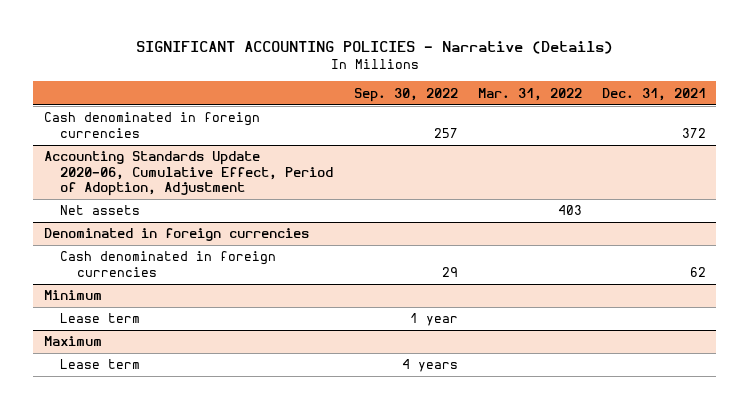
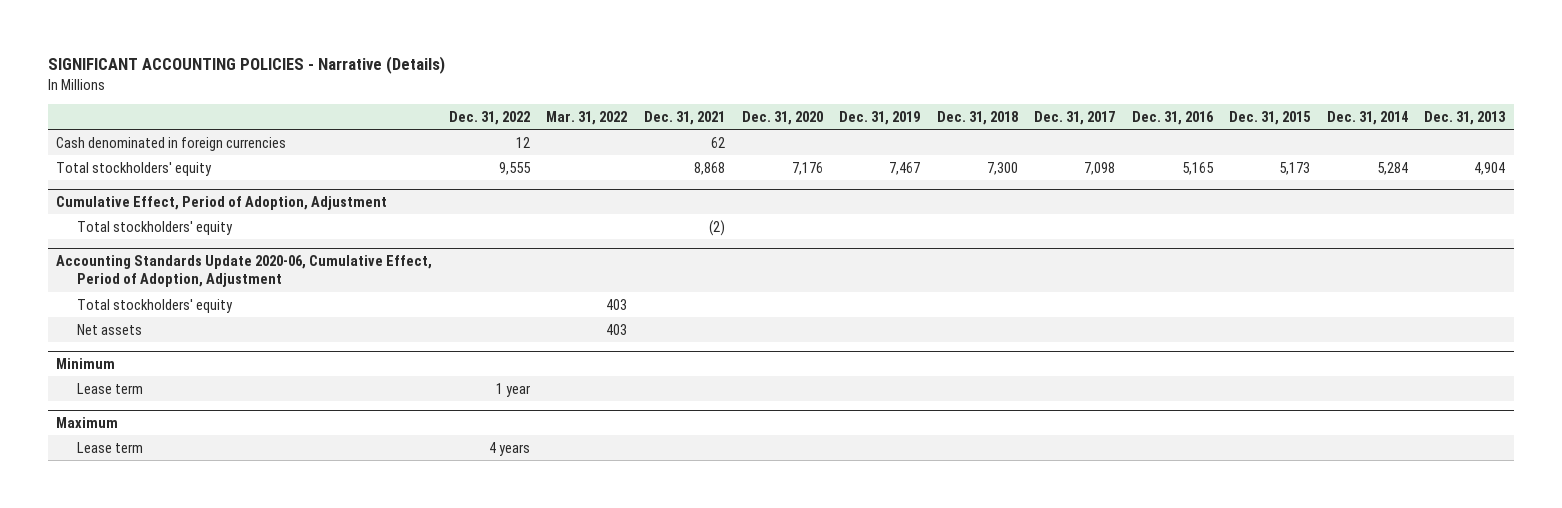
- | Sep. 30, 2022 | Mar. 31, 2022 | Dec. 31, 2021
+ | Dec. 31, 2022 | Mar. 31, 2022 | Dec. 31, 2021 | Dec. 31, 2020 | Dec. 31, 2019 | Dec. 31, 2018 | Dec. 31, 2017 | Dec. 31, 2016 | Dec. 31, 2015 | Dec. 31, 2014 | Dec. 31, 2013
- Cash denominated in foreign currencies | 257 | | 372
+ Cash denominated in foreign currencies | 12 | | 62 | | | | | | | |
+ Total stockholders' equity | 9,555 | | 8,868 | 7,176 | 7,467 | 7,300 | 7,098 | 5,165 | 5,173 | 5,284 | 4,904
+ Cumulative Effect, Period of Adoption, Adjustment
+ Total stockholders' equity | | | (2) | | | | | | | |
@ Accounting Standards Update 2020-06, Cumulative Effect, Period of Adoption, Adjustment
+ Total stockholders' equity | | 403 | | | | | | | | |
- Denominated in foreign currencies
- Cash denominated in foreign currencies | 29 | | 62

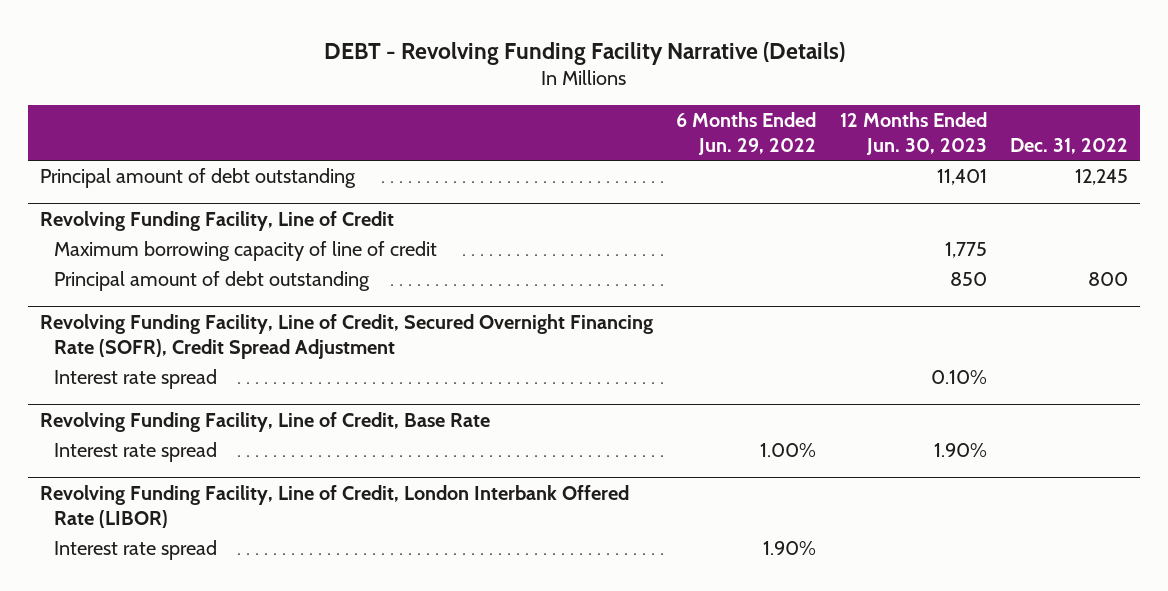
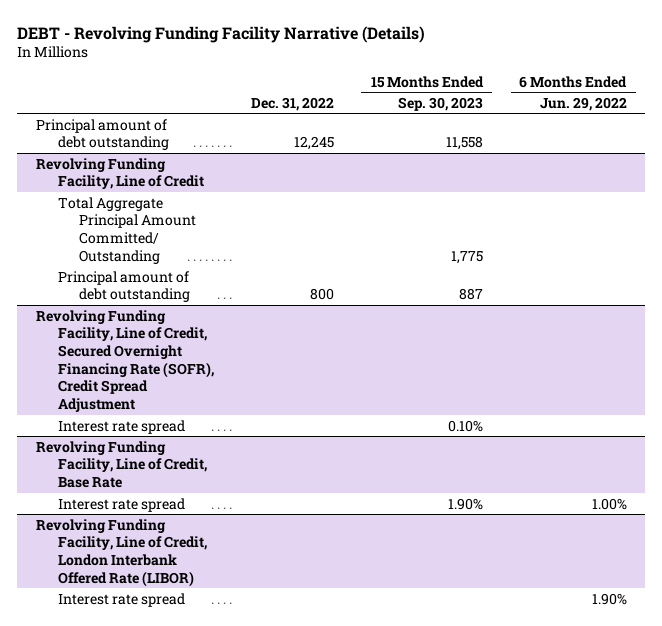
- | 6 Months Ended Jun. 29, 2022 | 12 Months Ended Jun. 30, 2023 | Dec. 31, 2022
+ | Dec. 31, 2022 | 15 Months Ended Sep. 30, 2023 | 6 Months Ended Jun. 29, 2022
@ Revolving Funding Facility, Line of Credit
- Maximum borrowing capacity of line of credit | | 1,775 |
+ Total Aggregate Principal Amount Committed/ Outstanding | | 1,775 |

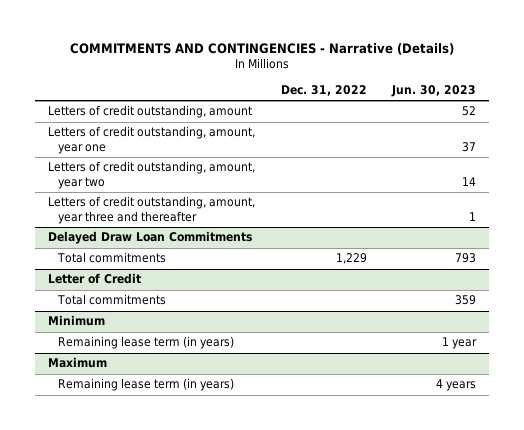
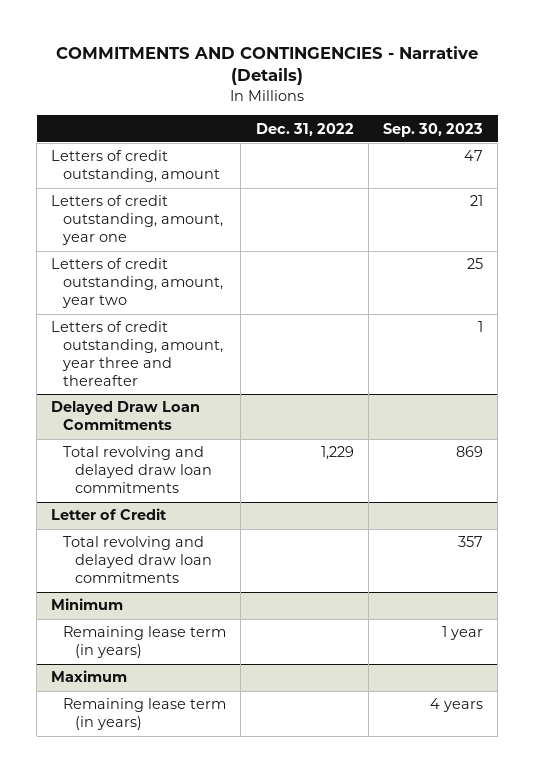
- | Dec. 31, 2022 | Jun. 30, 2023
+ | Dec. 31, 2022 | Sep. 30, 2023
@ Delayed Draw Loan Commitments
- Total commitments | 1,229 | 793
+ Total revolving and delayed draw loan commitments | 1,229 | 869
@ Letter of Credit
- Total commitments | | 359
+ Total revolving and delayed draw loan commitments | | 357

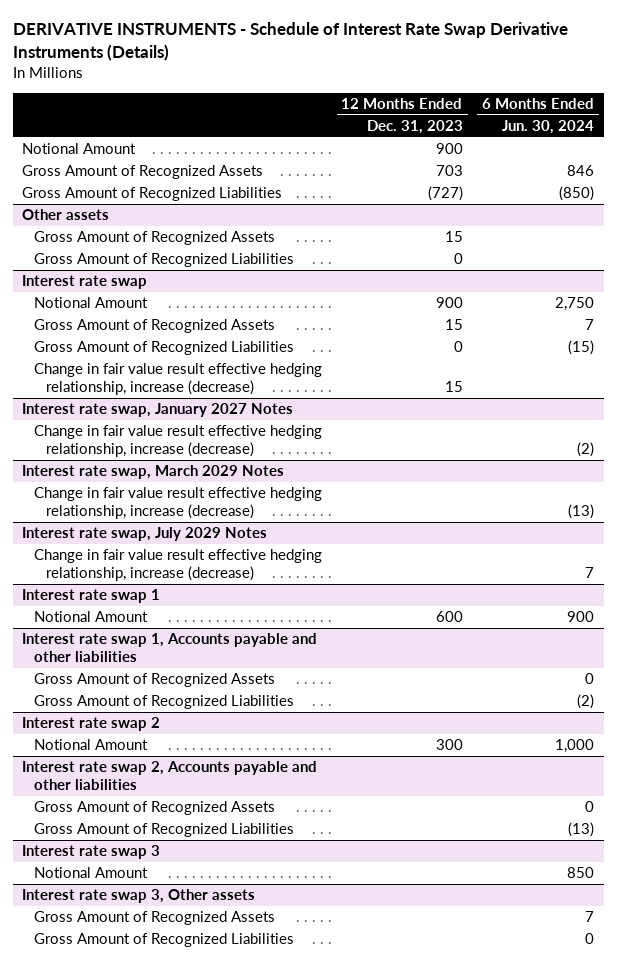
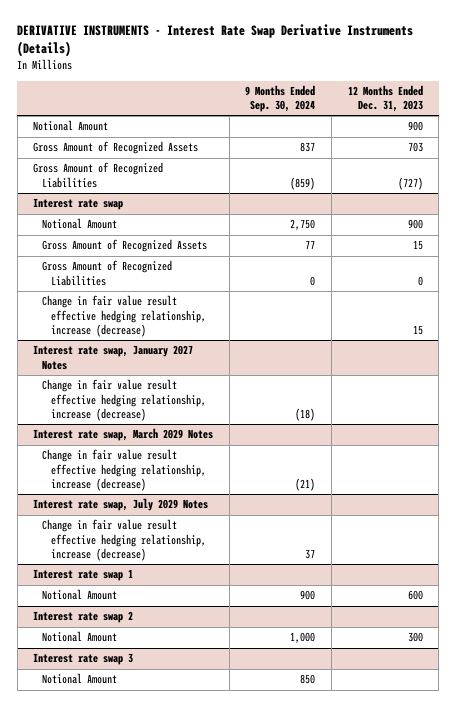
- DERIVATIVE INSTRUMENTS - Schedule of Interest Rate Swap Derivative Instruments (Details)
+ DERIVATIVE INSTRUMENTS - Interest Rate Swap Derivative Instruments (Details)
- | 12 Months Ended Dec. 31, 2023 | 6 Months Ended Jun. 30, 2024
+ | 9 Months Ended Sep. 30, 2024 | 12 Months Ended Dec. 31, 2023
- Other assets
- Gross Amount of Recognized Assets | 15 |
- Gross Amount of Recognized Liabilities | 0 |
- Interest rate swap 1, Accounts payable and other liabilities
- Gross Amount of Recognized Assets | | 0
- Gross Amount of Recognized Liabilities | | (2)
- Interest rate swap 2, Accounts payable and other liabilities
- Gross Amount of Recognized Assets | | 0
- Gross Amount of Recognized Liabilities | | (13)
- Interest rate swap 3, Other assets
- Gross Amount of Recognized Assets | | 7
- Gross Amount of Recognized Liabilities | | 0

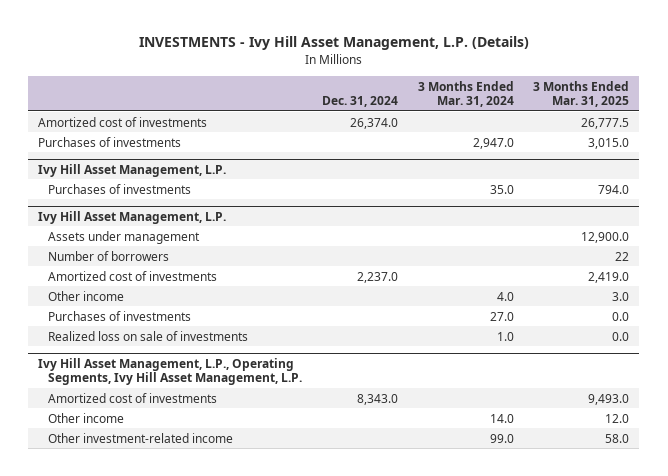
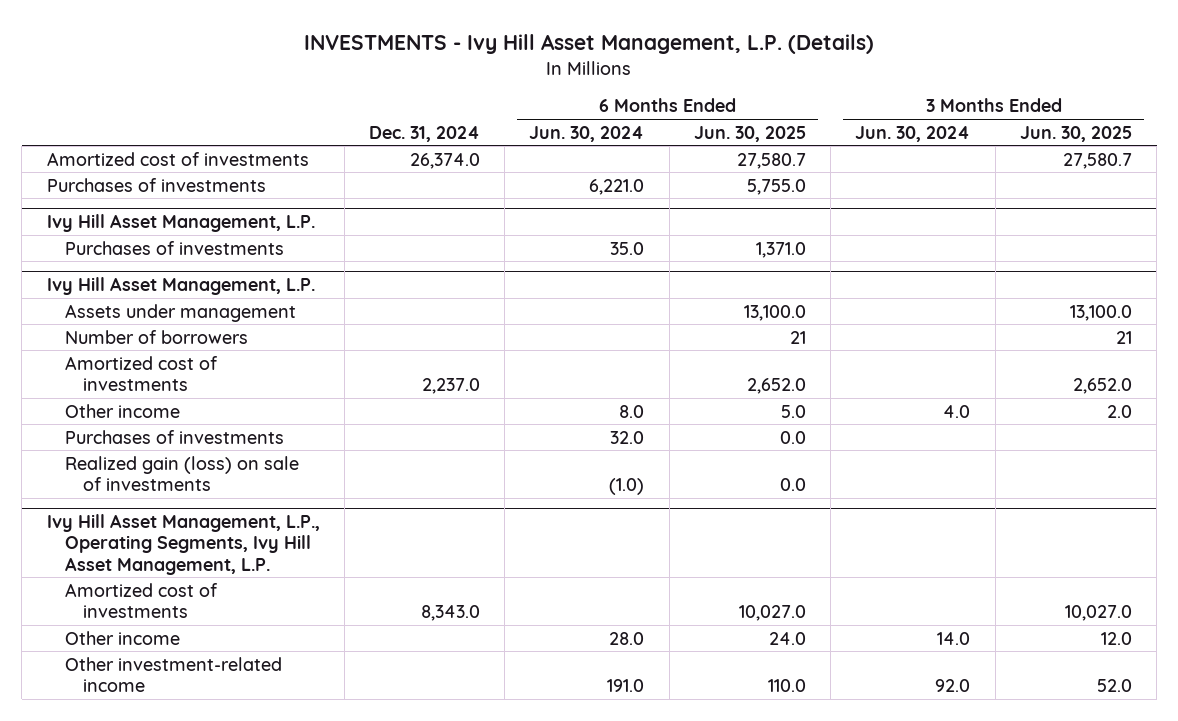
- | Dec. 31, 2024 | 3 Months Ended Mar. 31, 2024 | 3 Months Ended Mar. 31, 2025
+ | Dec. 31, 2024 | 6 Months Ended Jun. 30, 2024 | 6 Months Ended Jun. 30, 2025 | 3 Months Ended Jun. 30, 2024 | 3 Months Ended Jun. 30, 2025
@ Ivy Hill Asset Management, L.P.
- Realized loss on sale of investments | | 1.0 | 0.0
+ Realized gain (loss) on sale of investments | | (1.0) | 0.0 | |

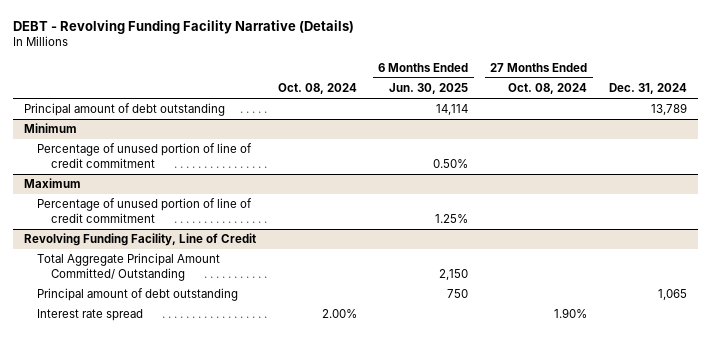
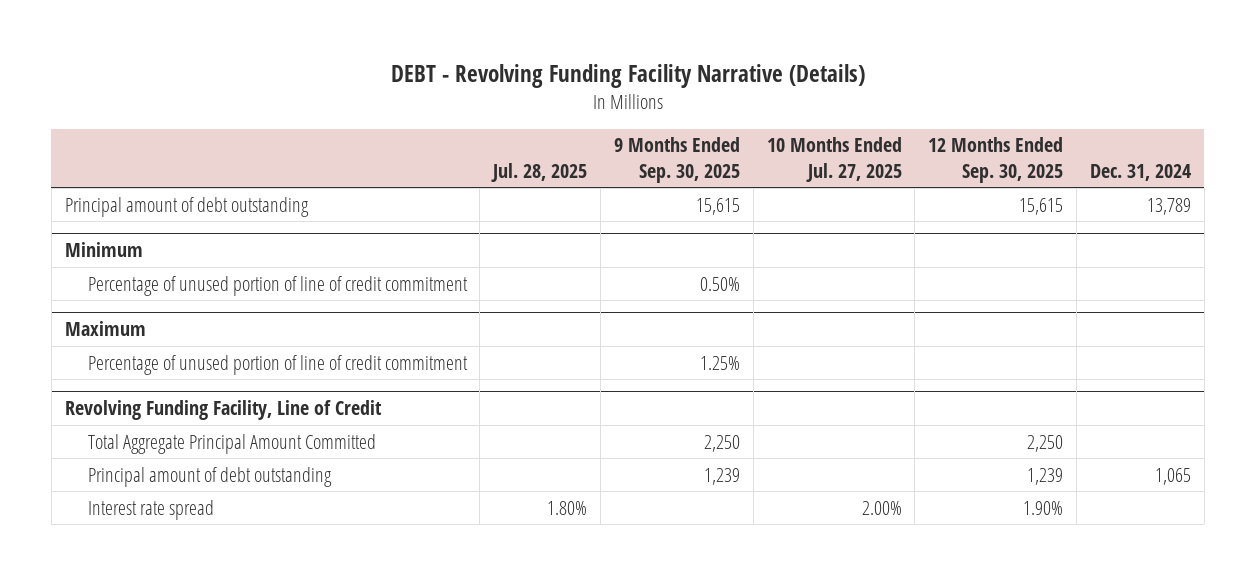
- | Oct. 08, 2024 | 6 Months Ended Jun. 30, 2025 | 27 Months Ended Oct. 08, 2024 | Dec. 31, 2024
+ | Jul. 28, 2025 | 9 Months Ended Sep. 30, 2025 | 10 Months Ended Jul. 27, 2025 | 12 Months Ended Sep. 30, 2025 | Dec. 31, 2024
@ Revolving Funding Facility, Line of Credit
- Total Aggregate Principal Amount Committed/ Outstanding | | 2,150 | |
+ Total Aggregate Principal Amount Committed | | 2,250 | | 2,250 |

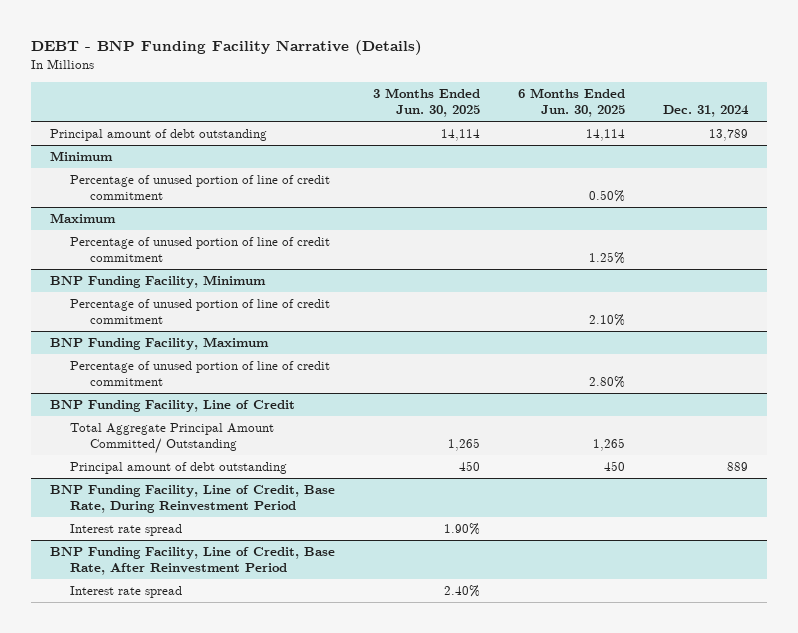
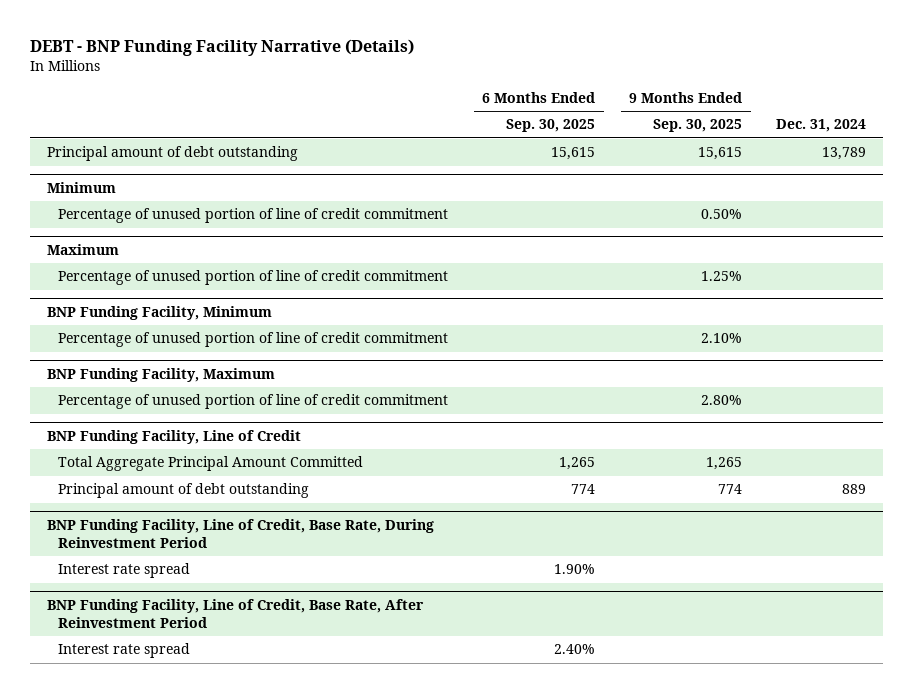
- | 3 Months Ended Jun. 30, 2025 | 6 Months Ended Jun. 30, 2025 | Dec. 31, 2024
+ | 6 Months Ended Sep. 30, 2025 | 9 Months Ended Sep. 30, 2025 | Dec. 31, 2024
@ BNP Funding Facility, Line of Credit
- Total Aggregate Principal Amount Committed/ Outstanding | 1,265 | 1,265 |
+ Total Aggregate Principal Amount Committed | 1,265 | 1,265 |

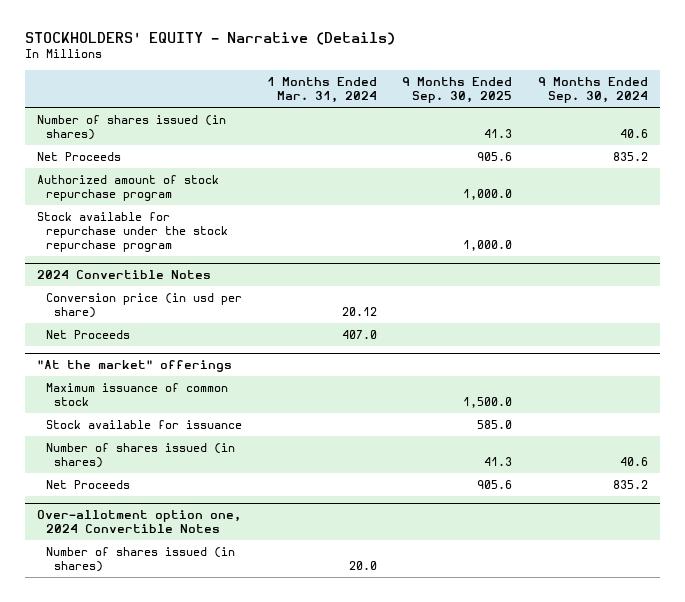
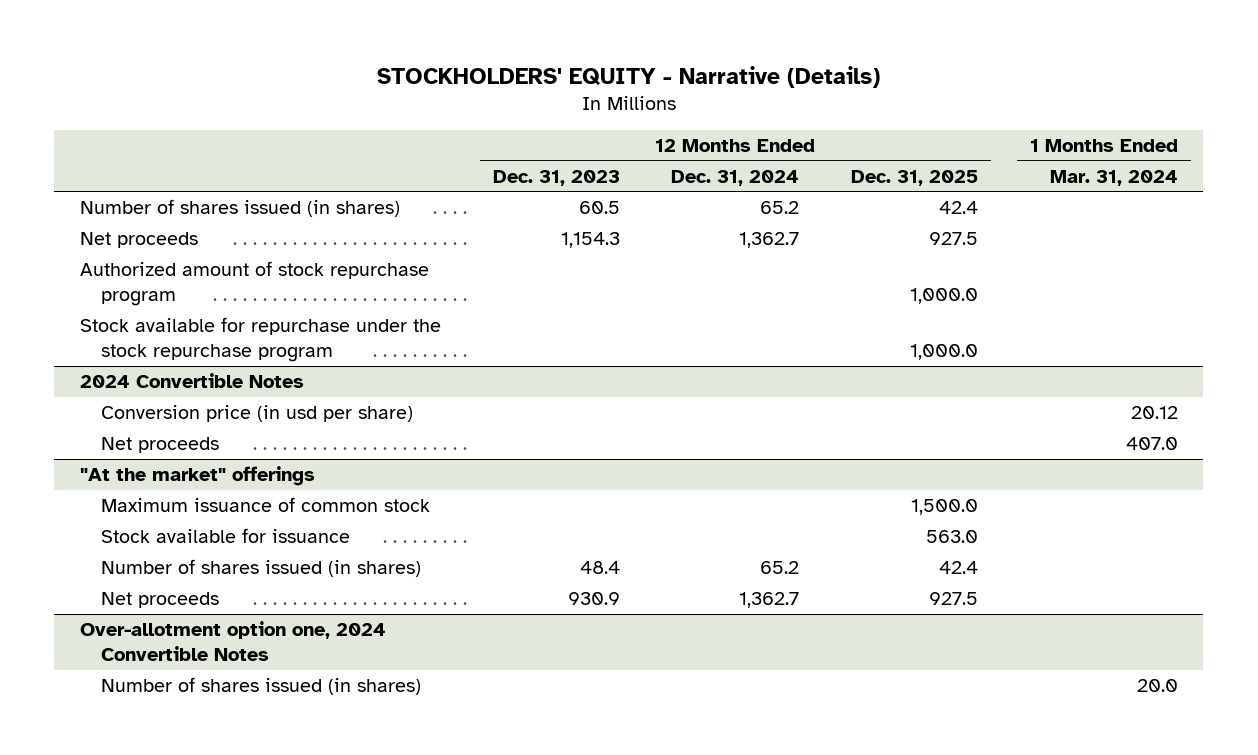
- | 1 Months Ended Mar. 31, 2024 | 9 Months Ended Sep. 30, 2025 | 9 Months Ended Sep. 30, 2024
+ | 12 Months Ended Dec. 31, 2023 | 12 Months Ended Dec. 31, 2024 | 12 Months Ended Dec. 31, 2025 | 1 Months Ended Mar. 31, 2024
- Net Proceeds | | 905.6 | 835.2
+ Net proceeds | 1,154.3 | 1,362.7 | 927.5 |
@ 2024 Convertible Notes
- Net Proceeds | 407.0 | |
+ Net proceeds | | | | 407.0
@ "At the market" offerings
- Net Proceeds | | 905.6 | 835.2
+ Net proceeds | 930.9 | 1,362.7 | 927.5 |

